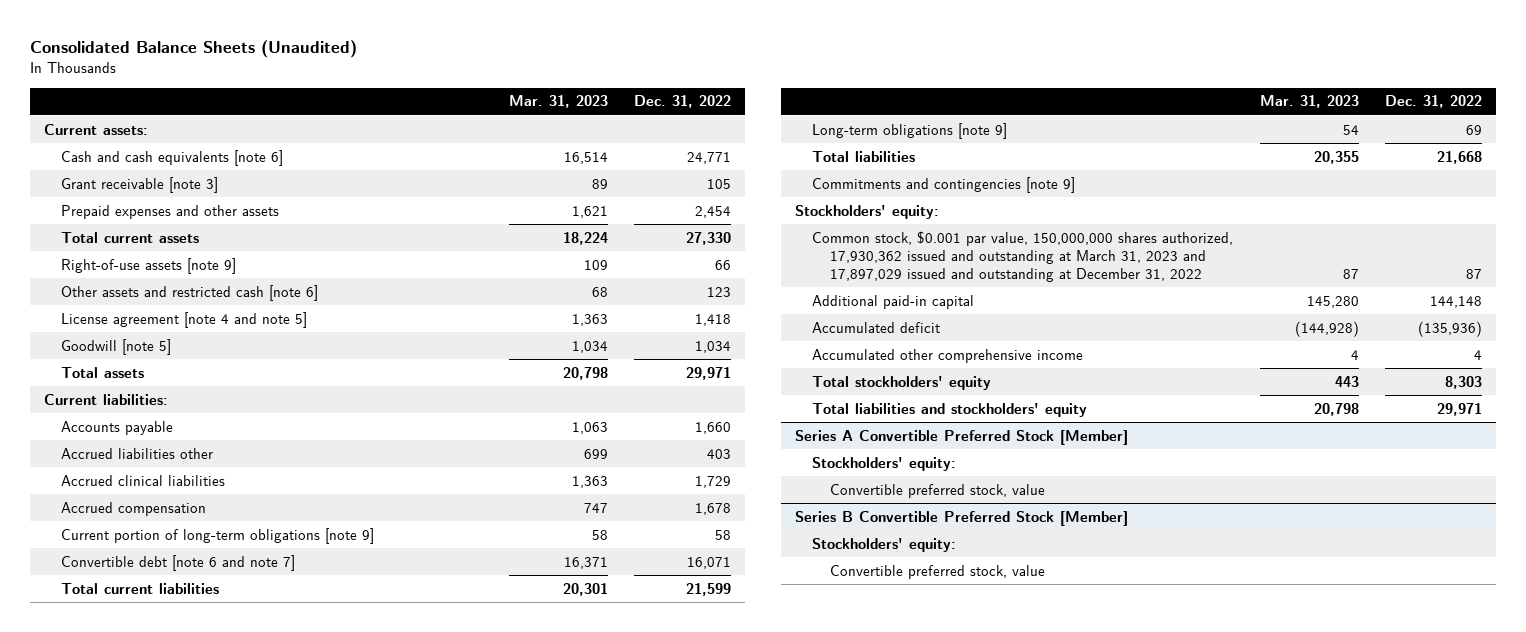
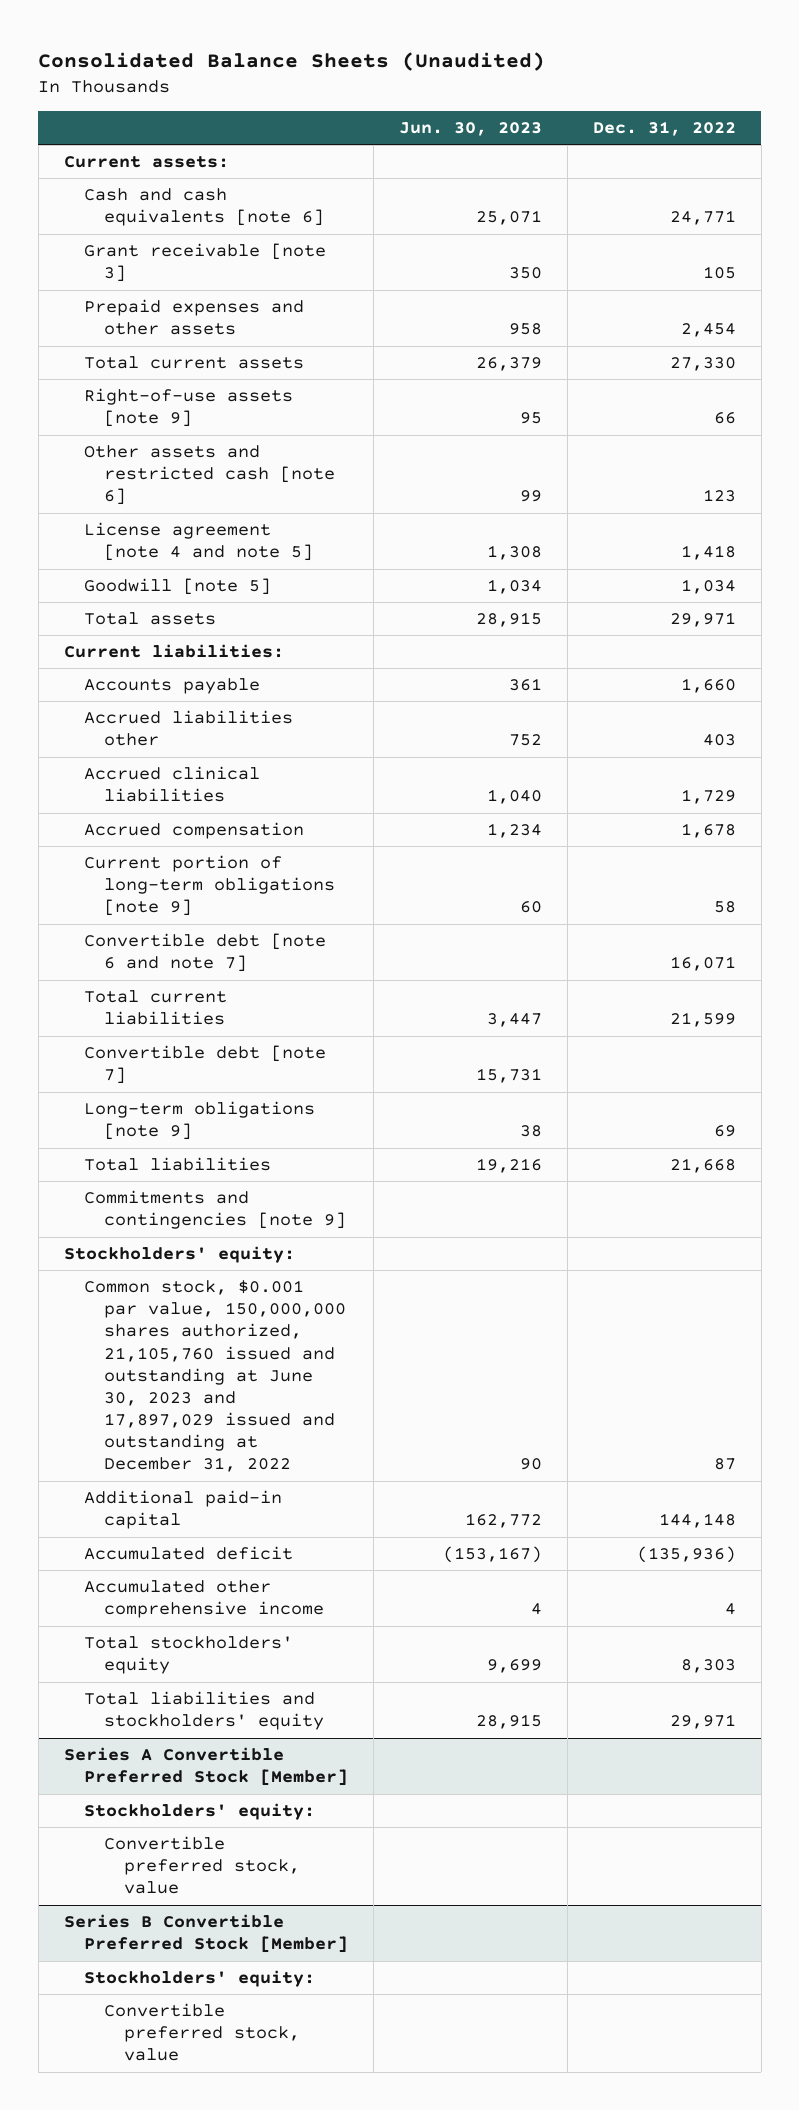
- | Mar. 31, 2023 | Dec. 31, 2022
+ | Jun. 30, 2023 | Dec. 31, 2022
+ Convertible debt [note 7] | 15,731 |
- Common stock, $0.001 par value, 150,000,000 shares authorized, 17,930,362 issued and outstanding at March 31, 2023 and 17,897,029 issued and outstanding at December 31, 2022 | 87 | 87
+ Common stock, $0.001 par value, 150,000,000 shares authorized, 21,105,760 issued and outstanding at June 30, 2023 and 17,897,029 issued and outstanding at December 31, 2022 | 90 | 87

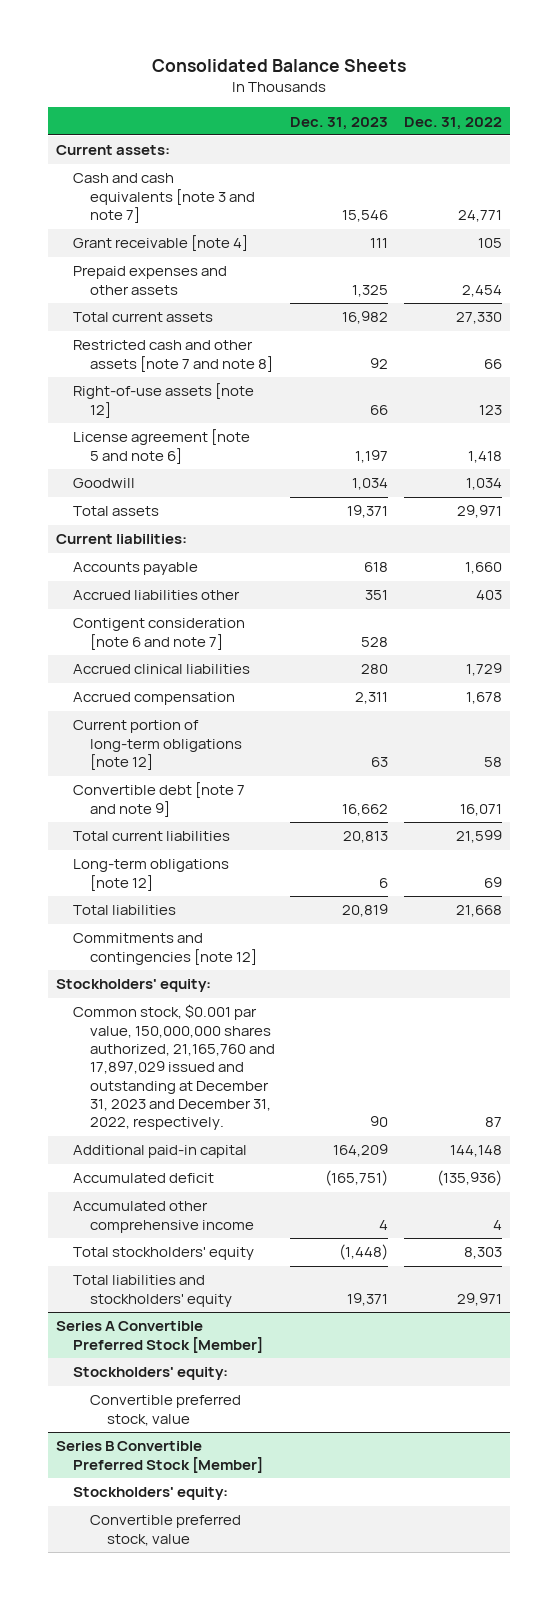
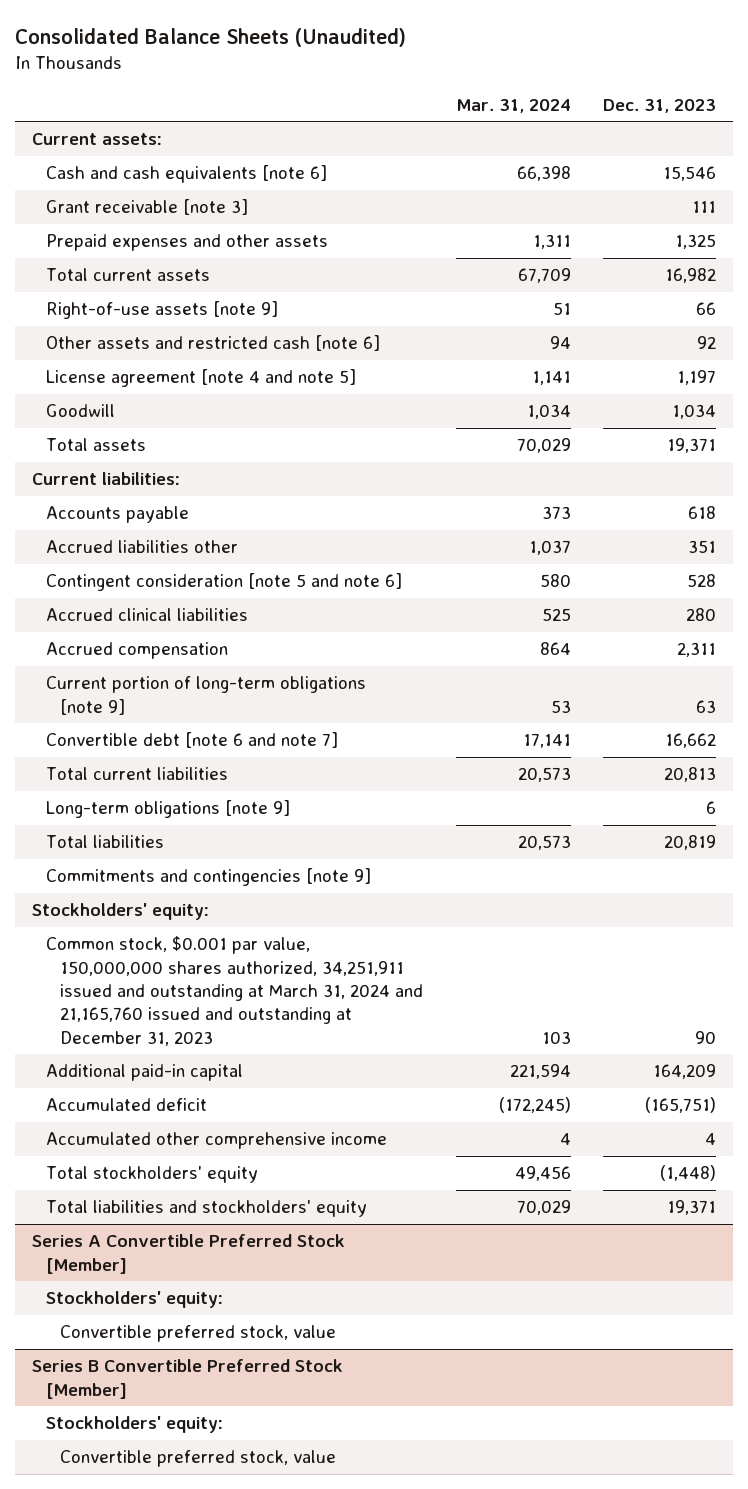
- Consolidated Balance Sheets
+ Consolidated Balance Sheets (Unaudited)
- | Dec. 31, 2023 | Dec. 31, 2022
+ | Mar. 31, 2024 | Dec. 31, 2023
- Cash and cash equivalents [note 3 and note 7] | 15,546 | 24,771
- Grant receivable [note 4] | 111 | 105
+ Cash and cash equivalents [note 6] | 66,398 | 15,546
+ Grant receivable [note 3] | | 111
- Restricted cash and other assets [note 7 and note 8] | 92 | 66
- Right-of-use assets [note 12] | 66 | 123
- License agreement [note 5 and note 6] | 1,197 | 1,418
+ Right-of-use assets [note 9] | 51 | 66
+ Other assets and restricted cash [note 6] | 94 | 92
+ License agreement [note 4 and note 5] | 1,141 | 1,197
- Contigent consideration [note 6 and note 7] | 528 |
+ Contingent consideration [note 5 and note 6] | 580 | 528
- Current portion of long-term obligations [note 12] | 63 | 58
- Convertible debt [note 7 and note 9] | 16,662 | 16,071
+ Current portion of long-term obligations [note 9] | 53 | 63
+ Convertible debt [note 6 and note 7] | 17,141 | 16,662
- Long-term obligations [note 12] | 6 | 69
+ Long-term obligations [note 9] | | 6
- Commitments and contingencies [note 12]
+ Commitments and contingencies [note 9]
- Common stock, $0.001 par value, 150,000,000 shares authorized, 21,165,760 and 17,897,029 issued and outstanding at December 31, 2023 and December 31, 2022, respectively. | 90 | 87
+ Common stock, $0.001 par value, 150,000,000 shares authorized, 34,251,911 issued and outstanding at March 31, 2024 and 21,165,760 issued and outstanding at December 31, 2023 | 103 | 90

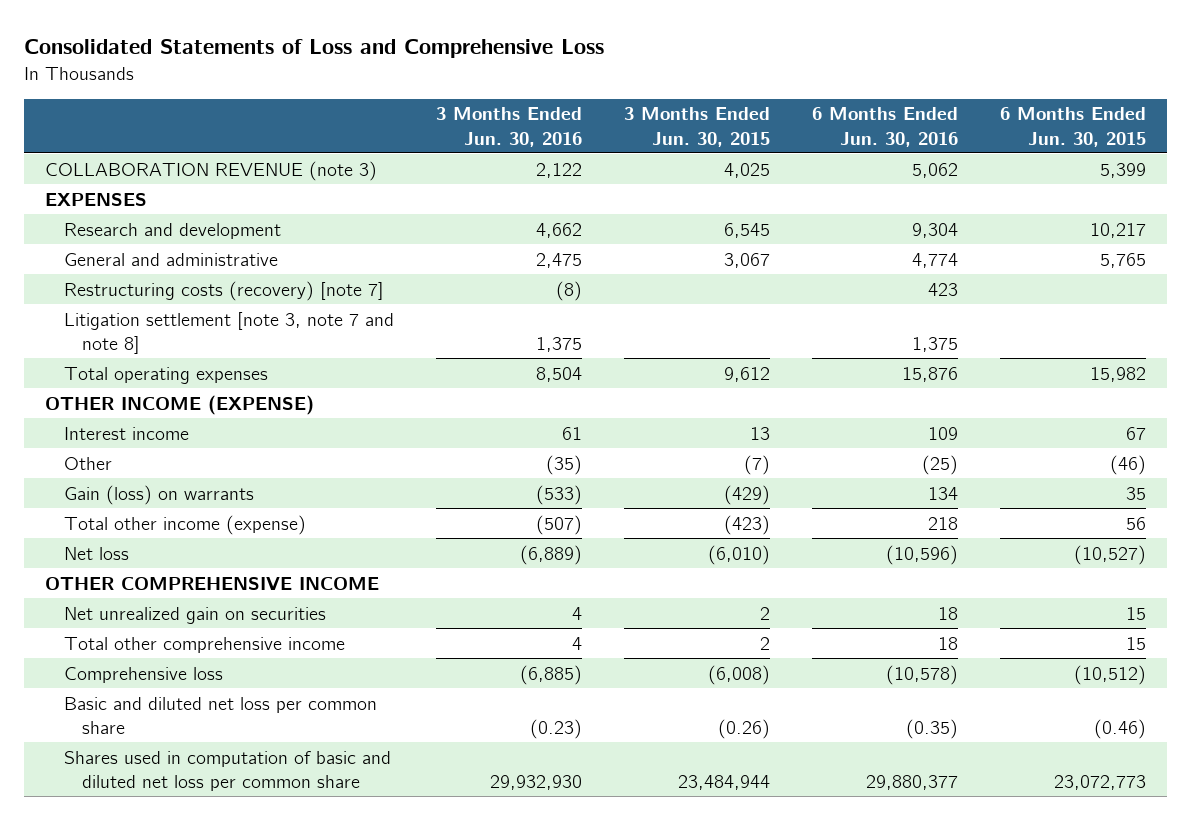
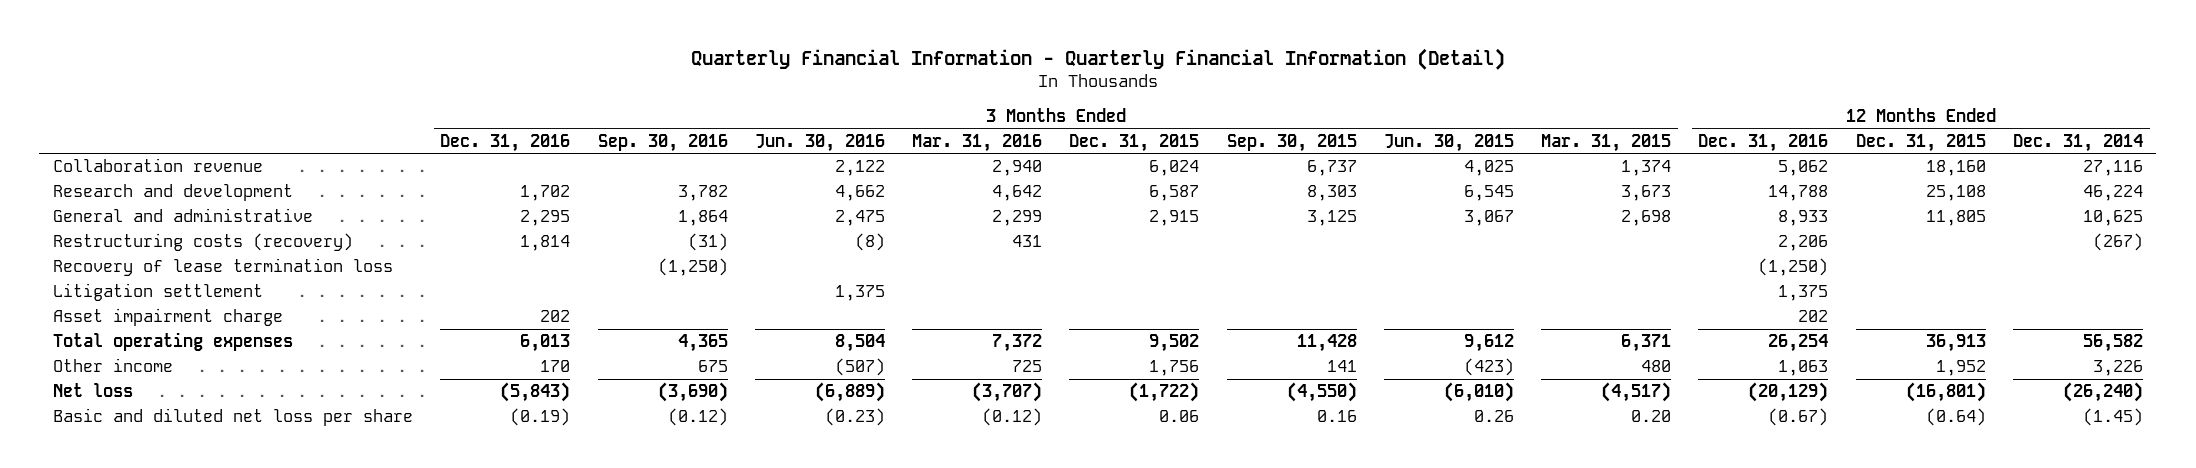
- Consolidated Statements of Loss and Comprehensive Loss
+ Quarterly Financial Information - Quarterly Financial Information (Detail)
- | 3 Months Ended Jun. 30, 2016 | 3 Months Ended Jun. 30, 2015 | 6 Months Ended Jun. 30, 2016 | 6 Months Ended Jun. 30, 2015
+ | 3 Months Ended Dec. 31, 2016 | 3 Months Ended Sep. 30, 2016 | 3 Months Ended Jun. 30, 2016 | 3 Months Ended Mar. 31, 2016 | 3 Months Ended Dec. 31, 2015 | 3 Months Ended Sep. 30, 2015 | 3 Months Ended Jun. 30, 2015 | 3 Months Ended Mar. 31, 2015 | 12 Months Ended Dec. 31, 2016 | 12 Months Ended Dec. 31, 2015 | 12 Months Ended Dec. 31, 2014
- COLLABORATION REVENUE (note 3) | 2,122 | 4,025 | 5,062 | 5,399
- EXPENSES
+ Collaboration revenue | | | 2,122 | 2,940 | 6,024 | 6,737 | 4,025 | 1,374 | 5,062 | 18,160 | 27,116
- Restructuring costs (recovery) [note 7] | (8) | | 423 |
- Litigation settlement [note 3, note 7 and note 8] | 1,375 | | 1,375 |
+ Restructuring costs (recovery) | 1,814 | (31) | (8) | 431 | | | | | 2,206 | | (267)
+ Recovery of lease termination loss | | (1,250) | | | | | | | (1,250) | |
+ Litigation settlement | | | 1,375 | | | | | | 1,375 | |
+ Asset impairment charge | 202 | | | | | | | | 202 | |
- OTHER INCOME (EXPENSE)
- Interest income | 61 | 13 | 109 | 67
- Other | (35) | (7) | (25) | (46)
- Gain (loss) on warrants | (533) | (429) | 134 | 35
- Total other income (expense) | (507) | (423) | 218 | 56
+ Other income | 170 | 675 | (507) | 725 | 1,756 | 141 | (423) | 480 | 1,063 | 1,952 | 3,226
- OTHER COMPREHENSIVE INCOME
- Net unrealized gain on securities | 4 | 2 | 18 | 15
- Total other comprehensive income | 4 | 2 | 18 | 15
- Comprehensive loss | (6,885) | (6,008) | (10,578) | (10,512)
- Basic and diluted net loss per common share | (0.23) | (0.26) | (0.35) | (0.46)
- Shares used in computation of basic and diluted net loss per common share | 29,932,930 | 23,484,944 | 29,880,377 | 23,072,773
+ Basic and diluted net loss per share | (0.19) | (0.12) | (0.23) | (0.12) | 0.06 | 0.16 | 0.26 | 0.20 | (0.67) | (0.64) | (1.45)

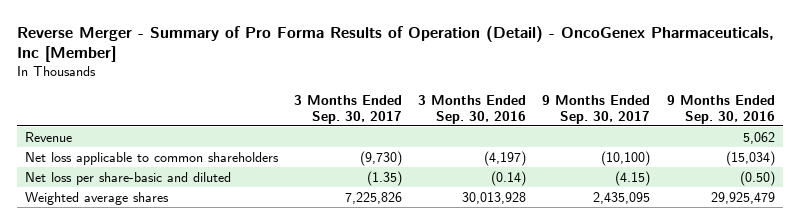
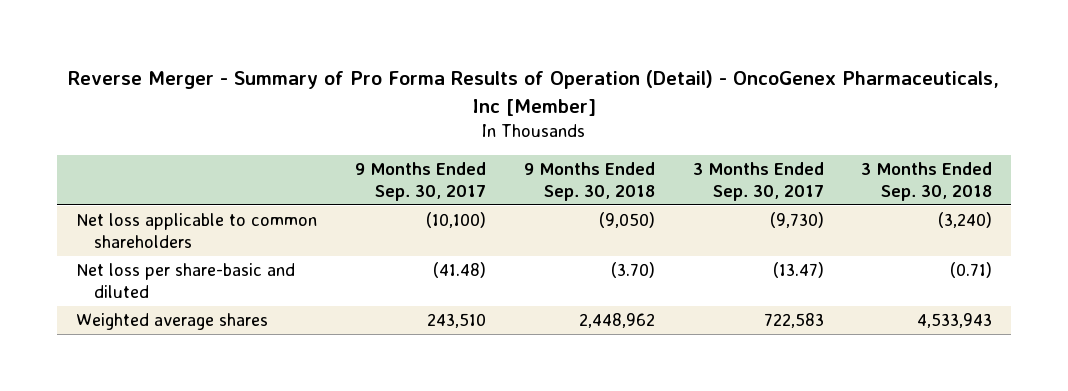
- | 3 Months Ended Sep. 30, 2017 | 3 Months Ended Sep. 30, 2016 | 9 Months Ended Sep. 30, 2017 | 9 Months Ended Sep. 30, 2016
+ | 9 Months Ended Sep. 30, 2017 | 9 Months Ended Sep. 30, 2018 | 3 Months Ended Sep. 30, 2017 | 3 Months Ended Sep. 30, 2018
- Revenue | | | | 5,062
- Net loss per share-basic and diluted | (1.35) | (0.14) | (4.15) | (0.50)
- Weighted average shares | 7,225,826 | 30,013,928 | 2,435,095 | 29,925,479
+ Net loss per share-basic and diluted | (41.48) | (3.70) | (13.47) | (0.71)
+ Weighted average shares | 243,510 | 2,448,962 | 722,583 | 4,533,943

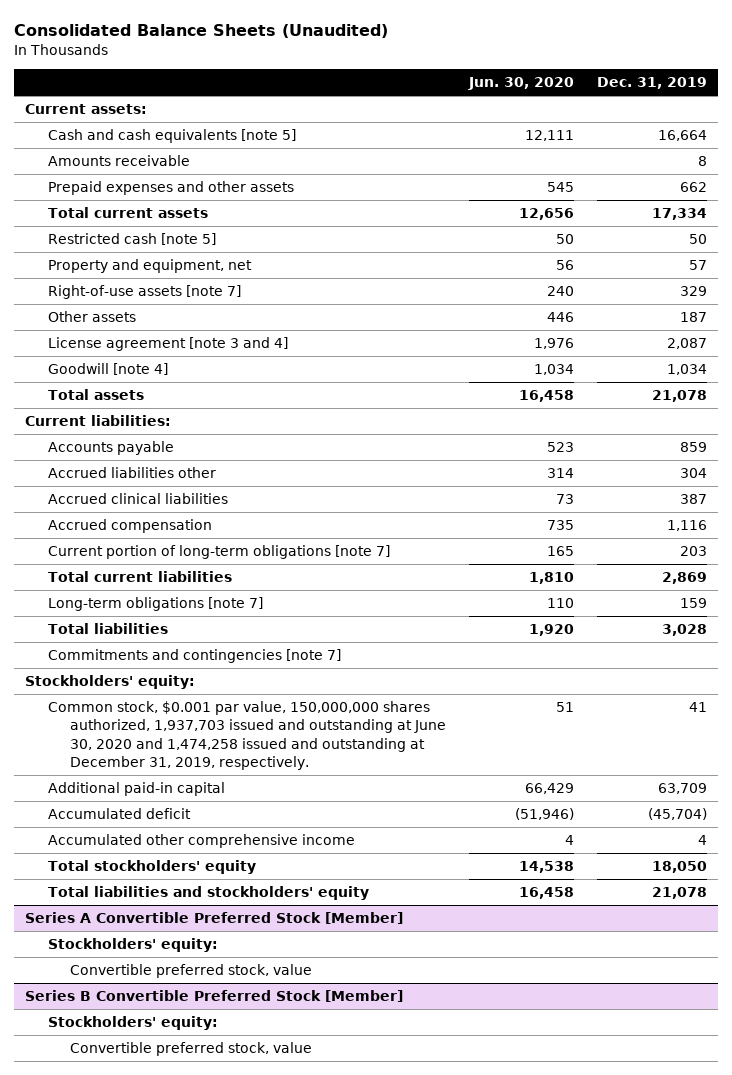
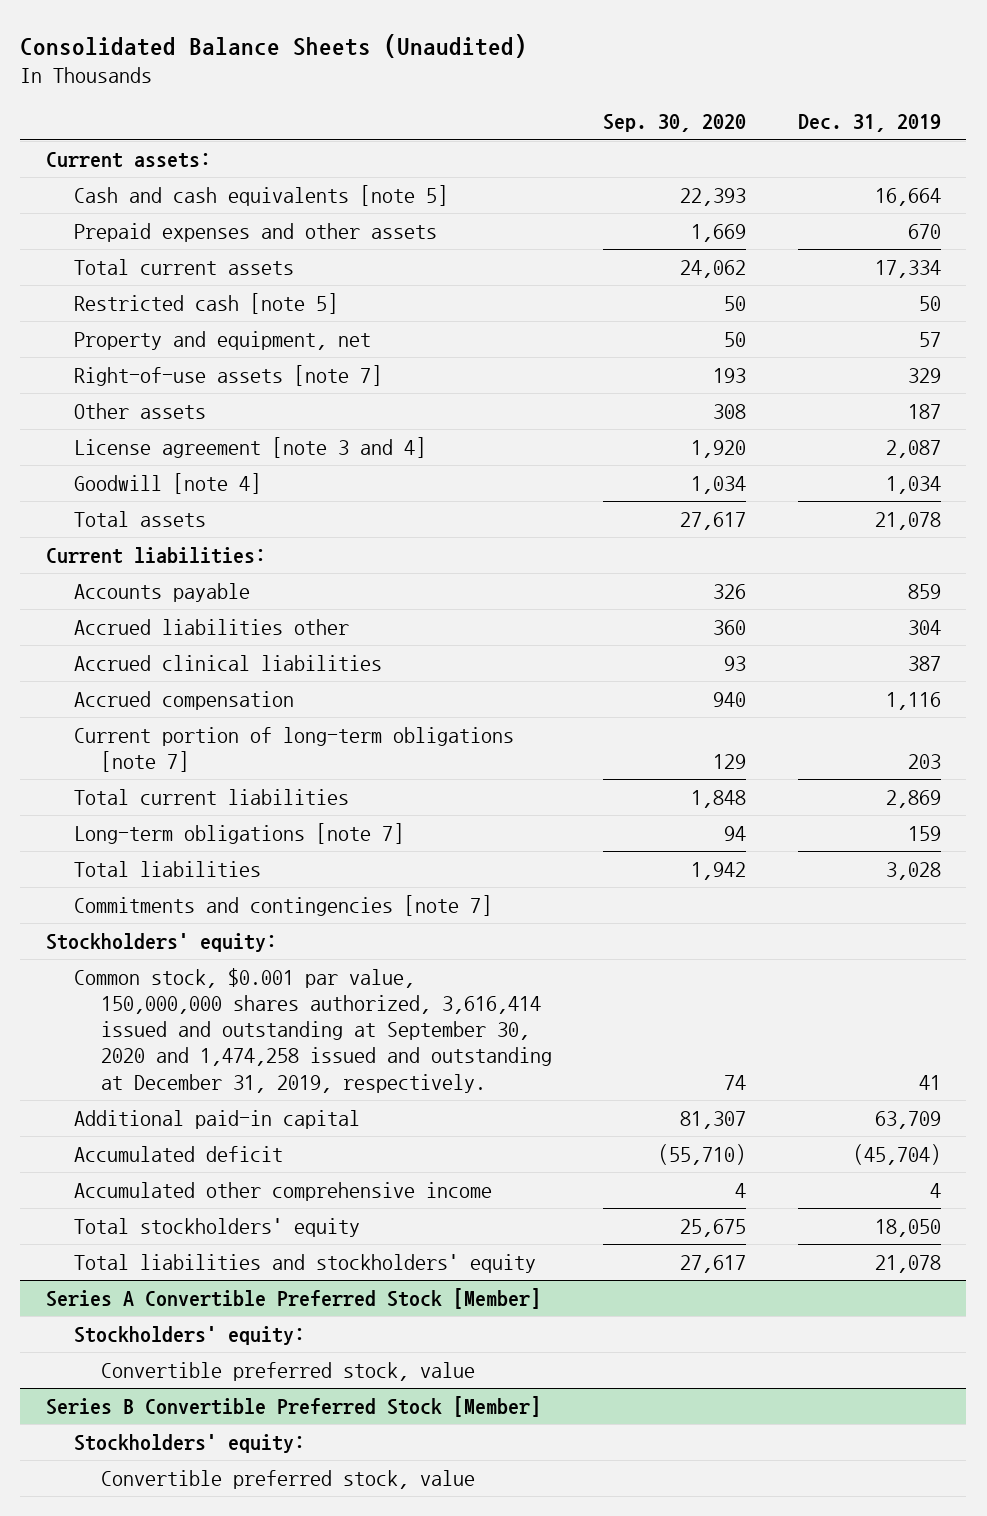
- | Jun. 30, 2020 | Dec. 31, 2019
+ | Sep. 30, 2020 | Dec. 31, 2019
- Amounts receivable | | 8
- Prepaid expenses and other assets | 545 | 662
+ Prepaid expenses and other assets | 1,669 | 670
- Common stock, $0.001 par value, 150,000,000 shares authorized, 1,937,703 issued and outstanding at June 30, 2020 and 1,474,258 issued and outstanding at December 31, 2019, respectively. | 51 | 41
+ Common stock, $0.001 par value, 150,000,000 shares authorized, 3,616,414 issued and outstanding at September 30, 2020 and 1,474,258 issued and outstanding at December 31, 2019, respectively. | 74 | 41

